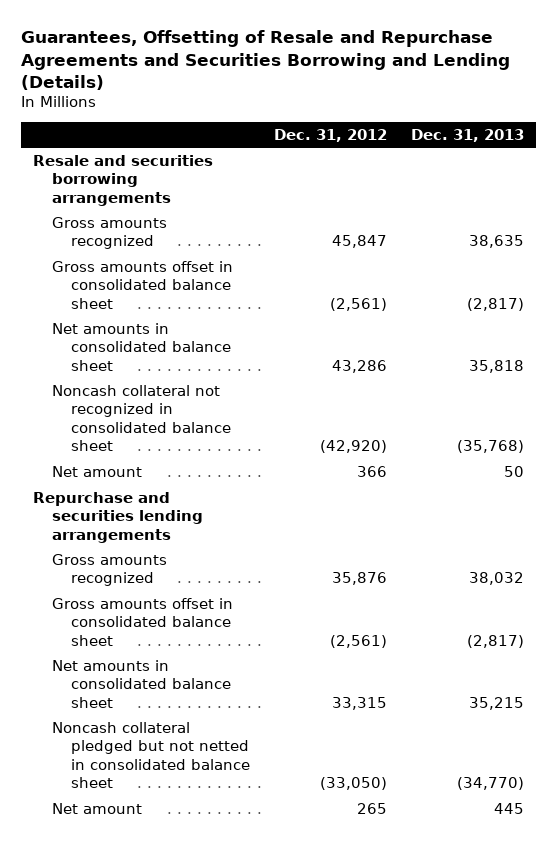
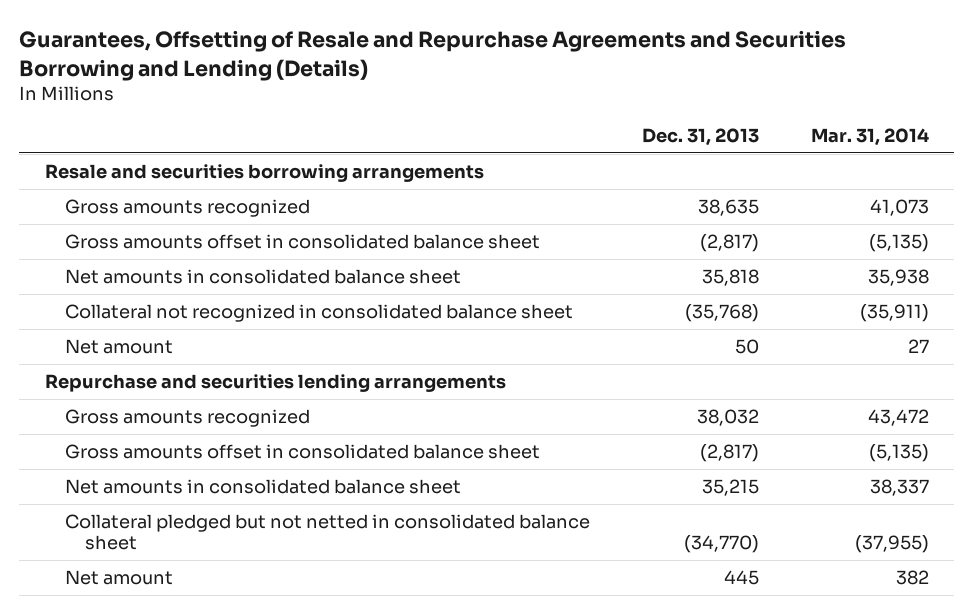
- | Dec. 31, 2012 | Dec. 31, 2013
+ | Dec. 31, 2013 | Mar. 31, 2014
- Noncash collateral not recognized in consolidated balance sheet | (42,920) | (35,768)
+ Collateral not recognized in consolidated balance sheet | (35,768) | (35,911)
- Noncash collateral pledged but not netted in consolidated balance sheet | (33,050) | (34,770)
+ Collateral pledged but not netted in consolidated balance sheet | (34,770) | (37,955)

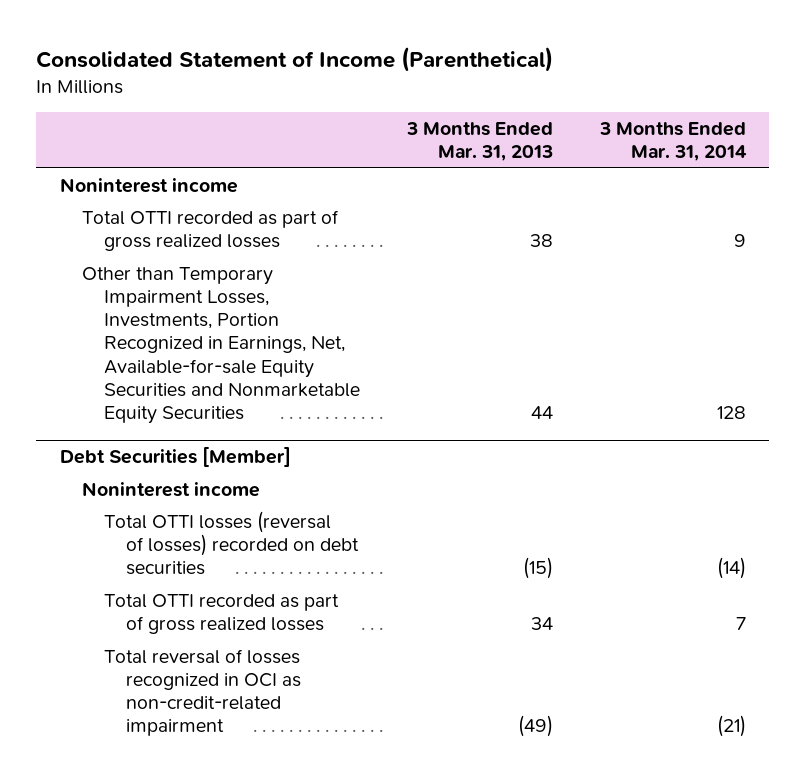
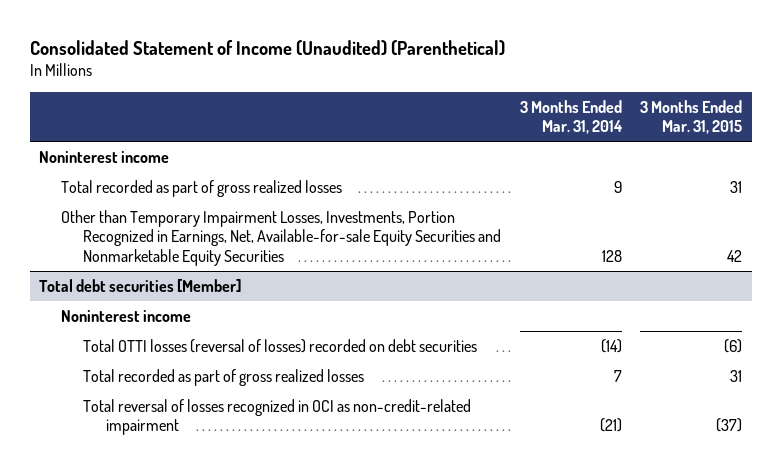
- Consolidated Statement of Income (Parenthetical)
+ Consolidated Statement of Income (Unaudited) (Parenthetical)
- | 3 Months Ended Mar. 31, 2013 | 3 Months Ended Mar. 31, 2014
+ | 3 Months Ended Mar. 31, 2014 | 3 Months Ended Mar. 31, 2015
- Total OTTI recorded as part of gross realized losses | 38 | 9
+ Total recorded as part of gross realized losses | 9 | 31
- Debt Securities [Member]
+ Total debt securities [Member]
- Total OTTI recorded as part of gross realized losses | 34 | 7
+ Total recorded as part of gross realized losses | 7 | 31

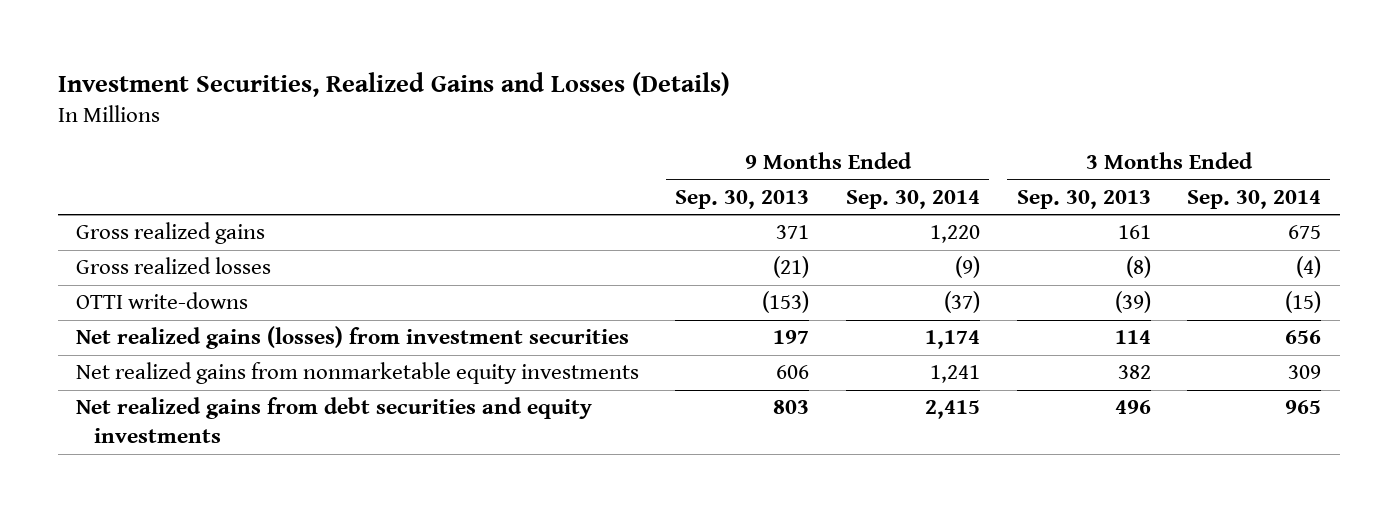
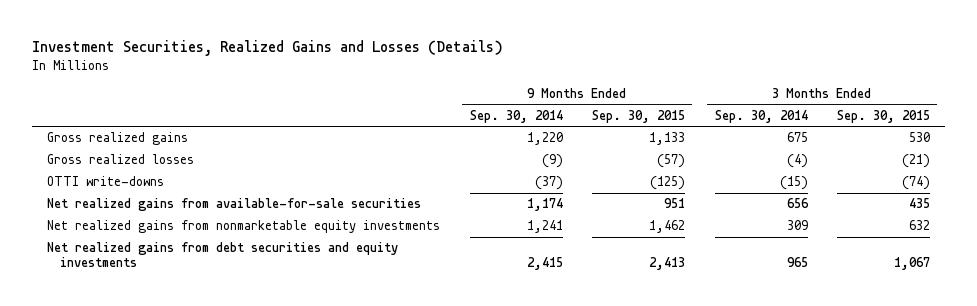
- | 9 Months Ended Sep. 30, 2013 | 9 Months Ended Sep. 30, 2014 | 3 Months Ended Sep. 30, 2013 | 3 Months Ended Sep. 30, 2014
+ | 9 Months Ended Sep. 30, 2014 | 9 Months Ended Sep. 30, 2015 | 3 Months Ended Sep. 30, 2014 | 3 Months Ended Sep. 30, 2015
- Net realized gains (losses) from investment securities | 197 | 1,174 | 114 | 656
+ Net realized gains from available-for-sale securities | 1,174 | 951 | 656 | 435

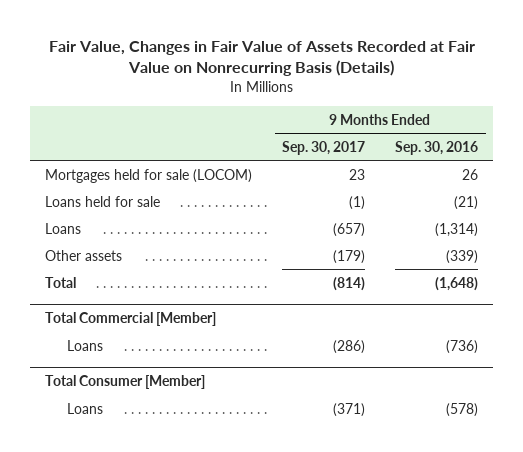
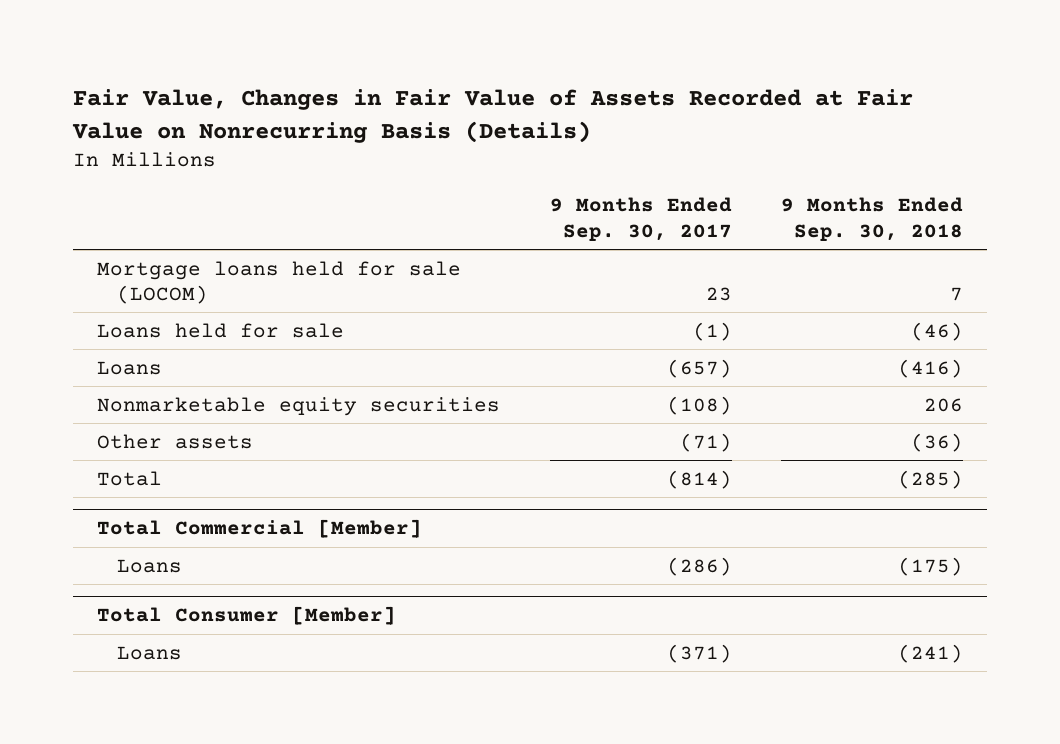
- | 9 Months Ended Sep. 30, 2017 | 9 Months Ended Sep. 30, 2016
+ | 9 Months Ended Sep. 30, 2017 | 9 Months Ended Sep. 30, 2018
- Mortgages held for sale (LOCOM) | 23 | 26
+ Mortgage loans held for sale (LOCOM) | 23 | 7
- Other assets | (179) | (339)
+ Nonmarketable equity securities | (108) | 206
+ Other assets | (71) | (36)

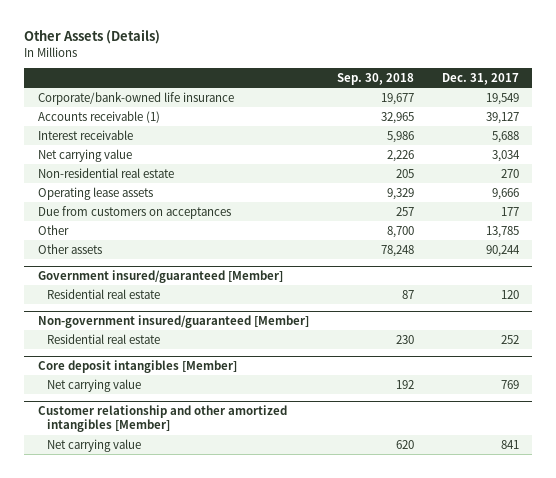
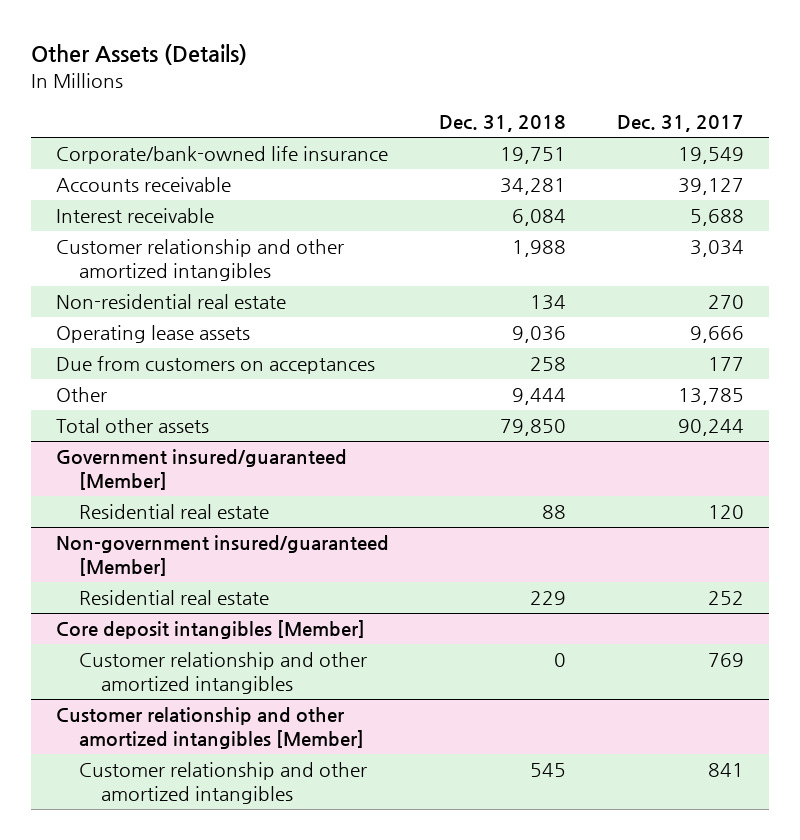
- | Sep. 30, 2018 | Dec. 31, 2017
+ | Dec. 31, 2018 | Dec. 31, 2017
- Accounts receivable (1) | 32,965 | 39,127
+ Accounts receivable | 34,281 | 39,127
- Net carrying value | 2,226 | 3,034
+ Customer relationship and other amortized intangibles | 1,988 | 3,034
- Other assets | 78,248 | 90,244
+ Total other assets | 79,850 | 90,244
@ Core deposit intangibles [Member]
- Net carrying value | 192 | 769
+ Customer relationship and other amortized intangibles | 0 | 769
@ Customer relationship and other amortized intangibles [Member]
- Net carrying value | 620 | 841
+ Customer relationship and other amortized intangibles | 545 | 841

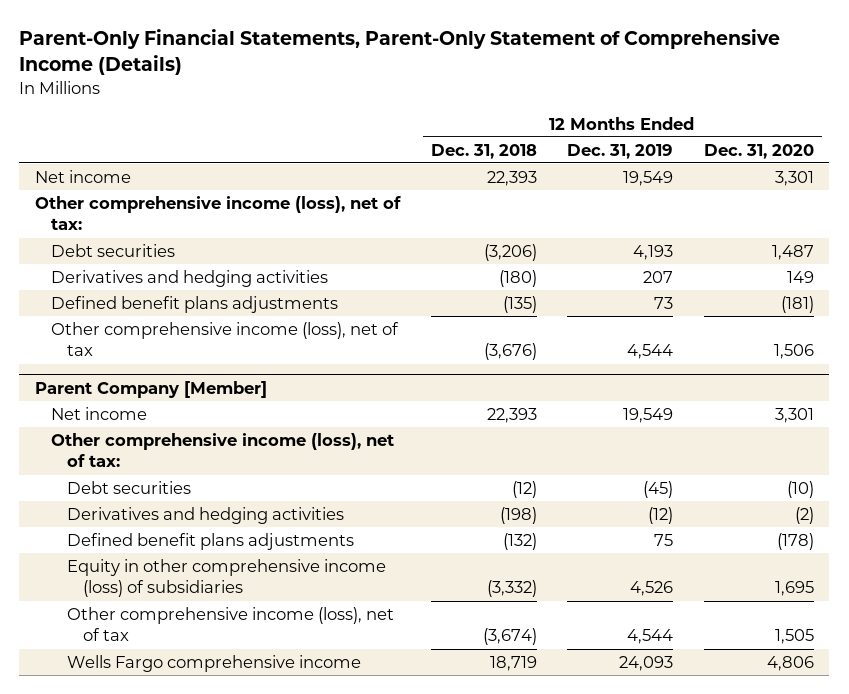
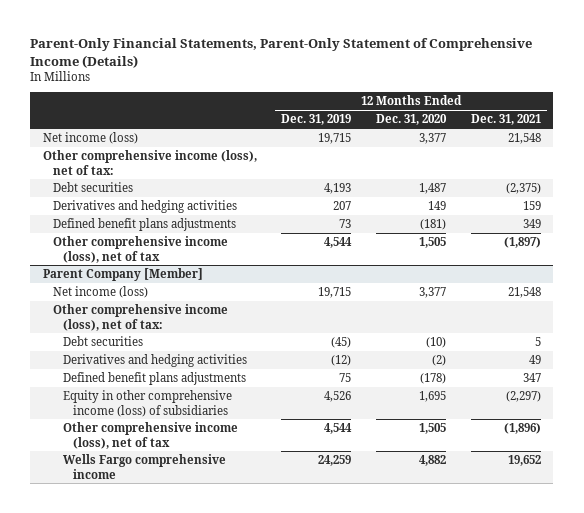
- | 12 Months Ended Dec. 31, 2018 | 12 Months Ended Dec. 31, 2019 | 12 Months Ended Dec. 31, 2020
+ | 12 Months Ended Dec. 31, 2019 | 12 Months Ended Dec. 31, 2020 | 12 Months Ended Dec. 31, 2021
- Net income | 22,393 | 19,549 | 3,301
+ Net income (loss) | 19,715 | 3,377 | 21,548
- Other comprehensive income (loss), net of tax | (3,676) | 4,544 | 1,506
+ Other comprehensive income (loss), net of tax | 4,544 | 1,505 | (1,897)
@ Parent Company [Member]
- Net income | 22,393 | 19,549 | 3,301
+ Net income (loss) | 19,715 | 3,377 | 21,548
- Wells Fargo comprehensive income | 18,719 | 24,093 | 4,806
+ Wells Fargo comprehensive income | 24,259 | 4,882 | 19,652

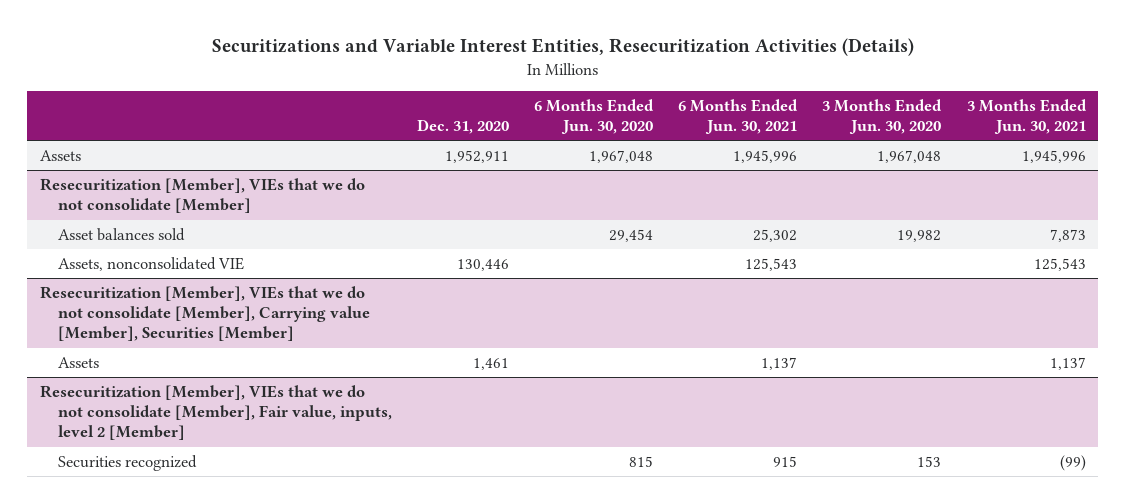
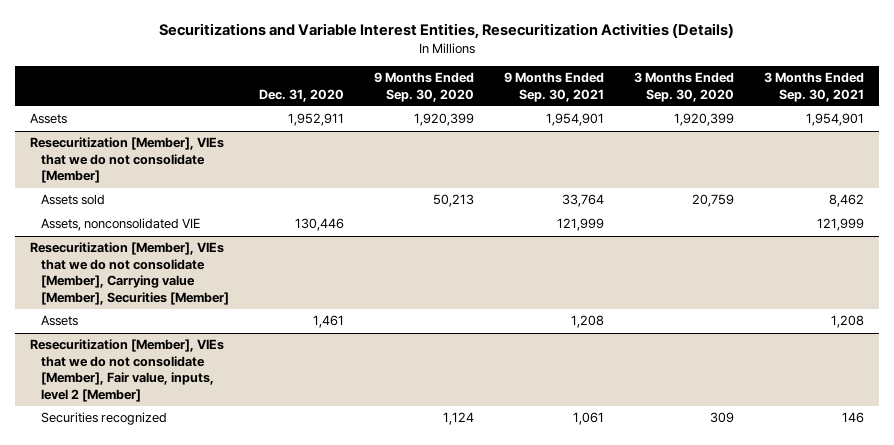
- | Dec. 31, 2020 | 6 Months Ended Jun. 30, 2020 | 6 Months Ended Jun. 30, 2021 | 3 Months Ended Jun. 30, 2020 | 3 Months Ended Jun. 30, 2021
+ | Dec. 31, 2020 | 9 Months Ended Sep. 30, 2020 | 9 Months Ended Sep. 30, 2021 | 3 Months Ended Sep. 30, 2020 | 3 Months Ended Sep. 30, 2021
@ Resecuritization [Member], VIEs that we do not consolidate [Member]
- Asset balances sold | | 29,454 | 25,302 | 19,982 | 7,873
+ Assets sold | | 50,213 | 33,764 | 20,759 | 8,462

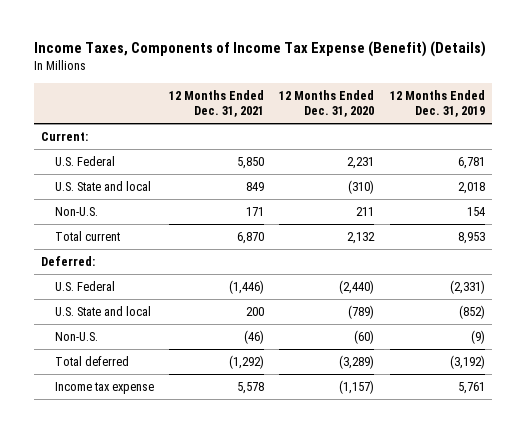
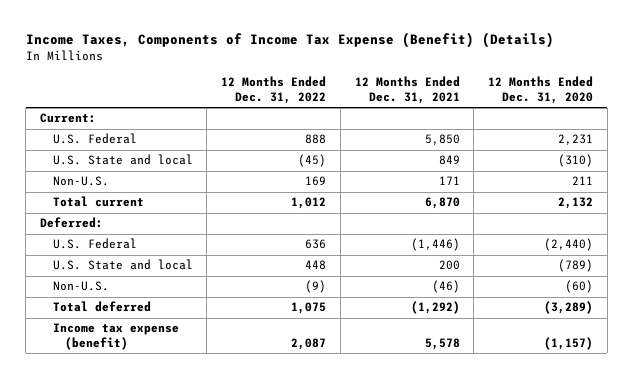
- | 12 Months Ended Dec. 31, 2021 | 12 Months Ended Dec. 31, 2020 | 12 Months Ended Dec. 31, 2019
+ | 12 Months Ended Dec. 31, 2022 | 12 Months Ended Dec. 31, 2021 | 12 Months Ended Dec. 31, 2020
- Income tax expense | 5,578 | (1,157) | 5,761
+ Income tax expense (benefit) | 2,087 | 5,578 | (1,157)

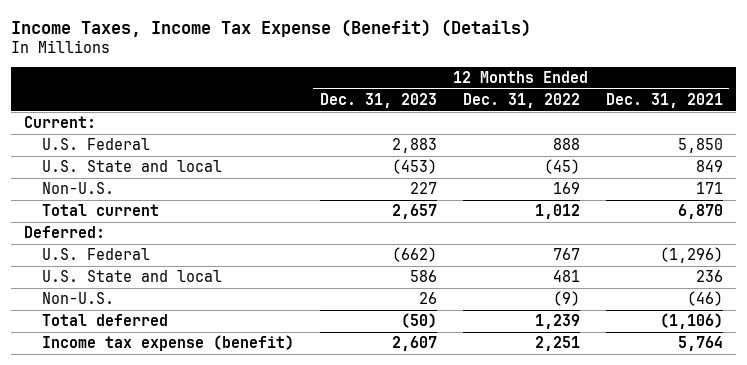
- Income Taxes, Components of Income Tax Expense (Benefit) (Details)
+ Income Taxes, Income Tax Expense (Benefit) (Details)
- | 12 Months Ended Dec. 31, 2022 | 12 Months Ended Dec. 31, 2021 | 12 Months Ended Dec. 31, 2020
+ | 12 Months Ended Dec. 31, 2023 | 12 Months Ended Dec. 31, 2022 | 12 Months Ended Dec. 31, 2021
- U.S. Federal | 636 | (1,446) | (2,440)
- U.S. State and local | 448 | 200 | (789)
+ U.S. Federal | (662) | 767 | (1,296)
+ U.S. State and local | 586 | 481 | 236
- Total deferred | 1,075 | (1,292) | (3,289)
- Income tax expense (benefit) | 2,087 | 5,578 | (1,157)
+ Total deferred | (50) | 1,239 | (1,106)
+ Income tax expense (benefit) | 2,607 | 2,251 | 5,764

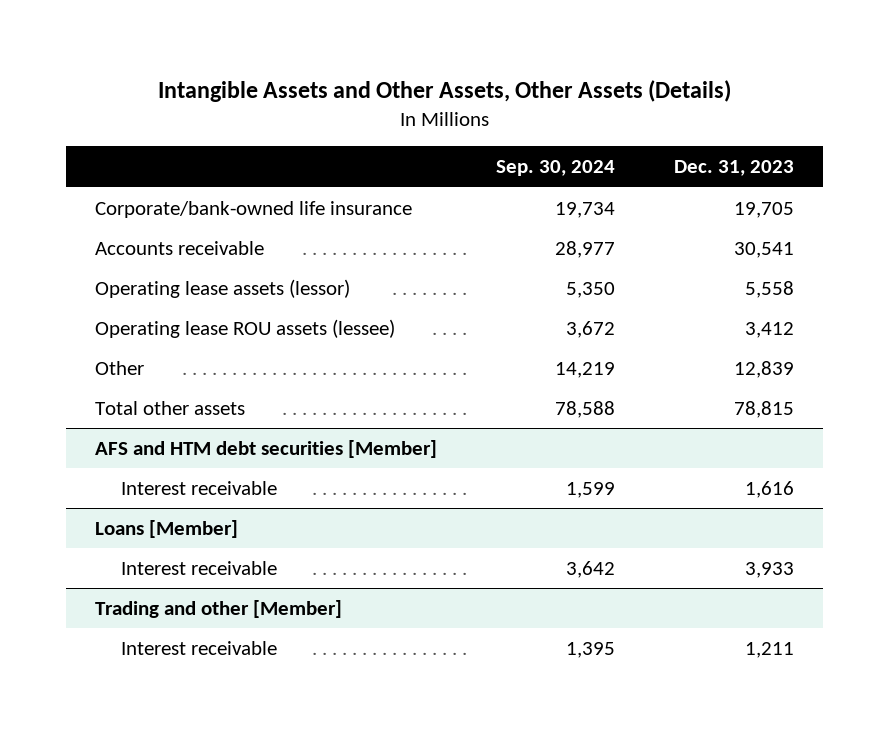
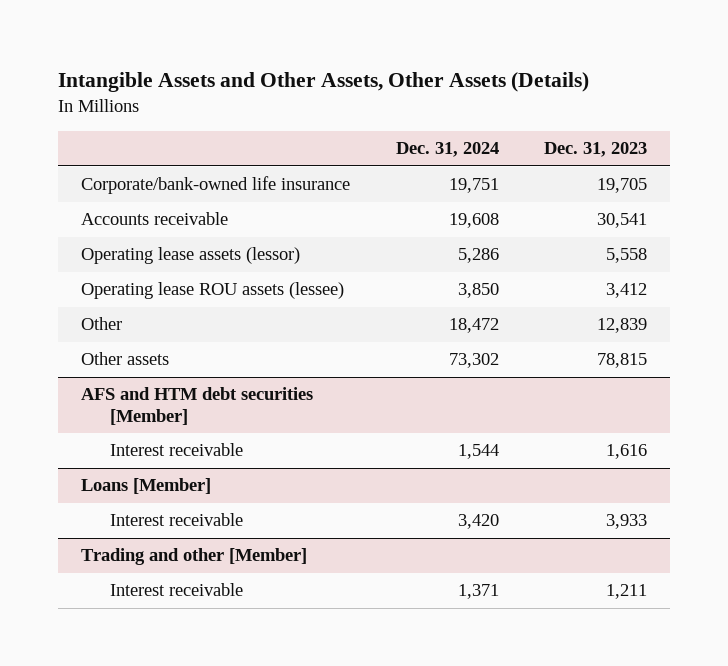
- | Sep. 30, 2024 | Dec. 31, 2023
+ | Dec. 31, 2024 | Dec. 31, 2023
- Total other assets | 78,588 | 78,815
+ Other assets | 73,302 | 78,815

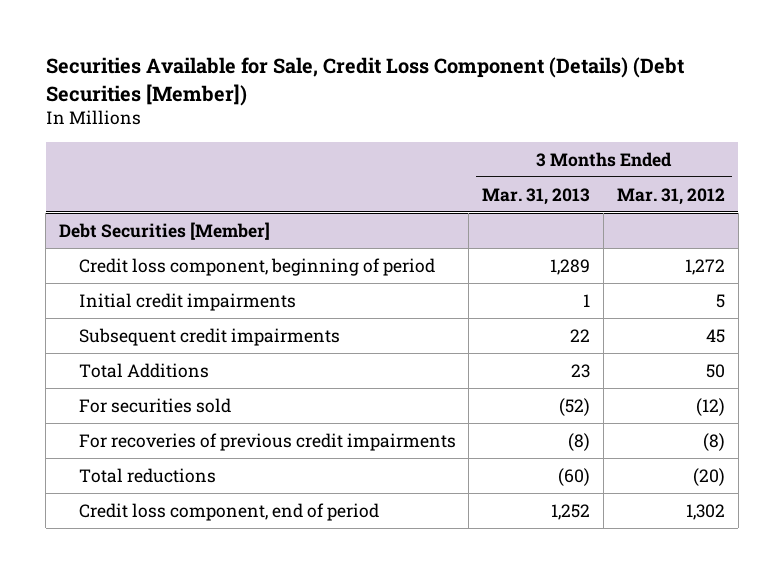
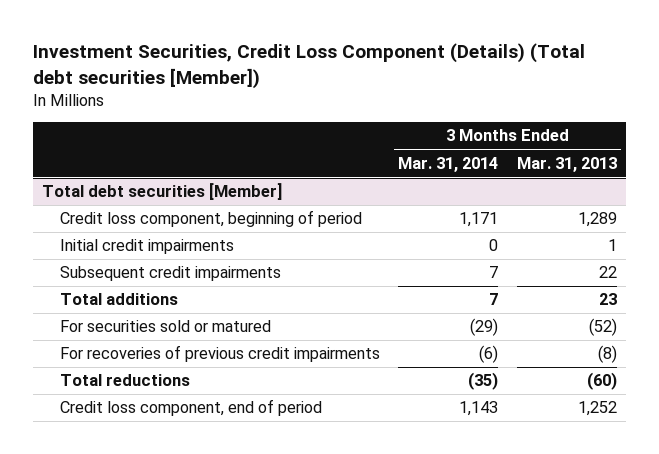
- Securities Available for Sale, Credit Loss Component (Details) (Debt Securities [Member])
+ Investment Securities, Credit Loss Component (Details) (Total debt securities [Member])
- | 3 Months Ended Mar. 31, 2013 | 3 Months Ended Mar. 31, 2012
+ | 3 Months Ended Mar. 31, 2014 | 3 Months Ended Mar. 31, 2013
- Debt Securities [Member]
+ Total debt securities [Member]
- Total Additions | 23 | 50
- For securities sold | (52) | (12)
+ Total additions | 7 | 23
+ For securities sold or matured | (29) | (52)

